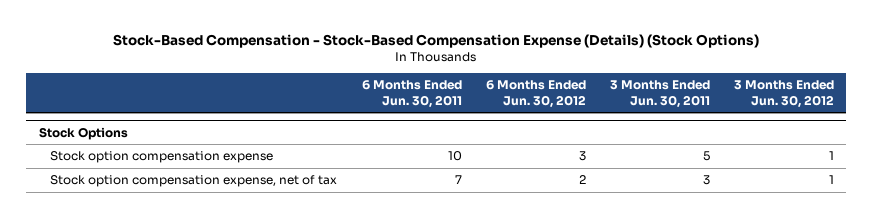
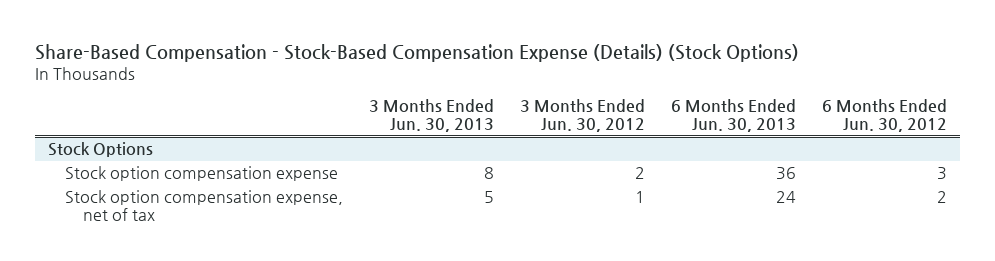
- Stock-Based Compensation - Stock-Based Compensation Expense (Details) (Stock Options)
+ Share-Based Compensation - Stock-Based Compensation Expense (Details) (Stock Options)
- | 6 Months Ended Jun. 30, 2011 | 6 Months Ended Jun. 30, 2012 | 3 Months Ended Jun. 30, 2011 | 3 Months Ended Jun. 30, 2012
+ | 3 Months Ended Jun. 30, 2013 | 3 Months Ended Jun. 30, 2012 | 6 Months Ended Jun. 30, 2013 | 6 Months Ended Jun. 30, 2012
@ Stock Options
- Stock option compensation expense | 10 | 3 | 5 | 1
+ Stock option compensation expense | 8 | 2 | 36 | 3

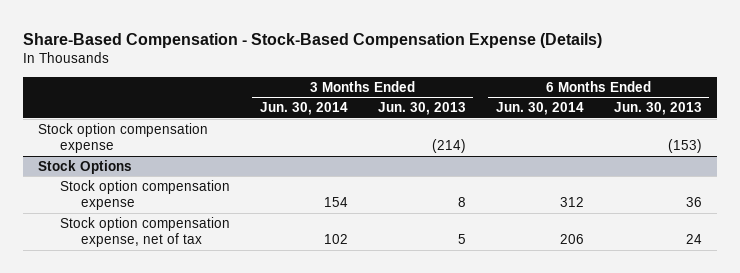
- Share-Based Compensation - Stock-Based Compensation Expense (Details) (Stock Options)
+ Share-Based Compensation - Stock-Based Compensation Expense (Details)
- | 3 Months Ended Jun. 30, 2013 | 3 Months Ended Jun. 30, 2012 | 6 Months Ended Jun. 30, 2013 | 6 Months Ended Jun. 30, 2012
+ | 3 Months Ended Jun. 30, 2014 | 3 Months Ended Jun. 30, 2013 | 6 Months Ended Jun. 30, 2014 | 6 Months Ended Jun. 30, 2013
+ Stock option compensation expense | | (214) | | (153)

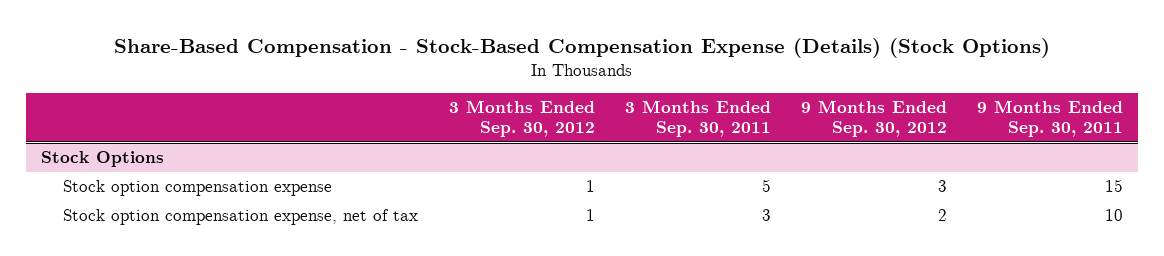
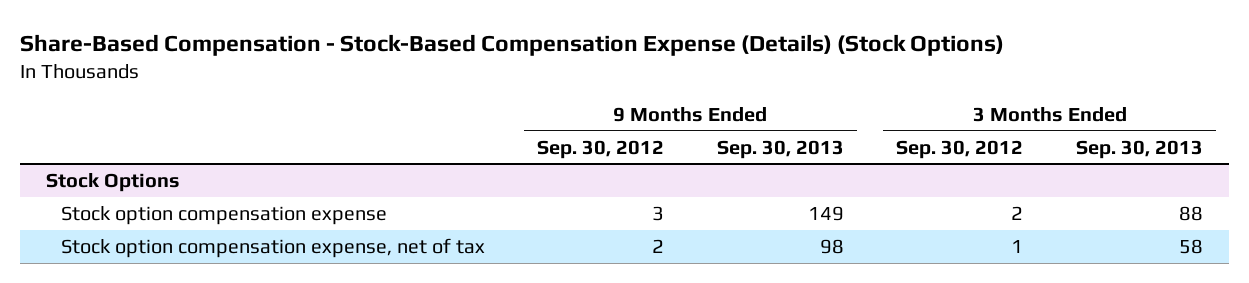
- | 3 Months Ended Sep. 30, 2012 | 3 Months Ended Sep. 30, 2011 | 9 Months Ended Sep. 30, 2012 | 9 Months Ended Sep. 30, 2011
+ | 9 Months Ended Sep. 30, 2012 | 9 Months Ended Sep. 30, 2013 | 3 Months Ended Sep. 30, 2012 | 3 Months Ended Sep. 30, 2013
@ Stock Options
- Stock option compensation expense | 1 | 5 | 3 | 15
+ Stock option compensation expense | 3 | 149 | 2 | 88

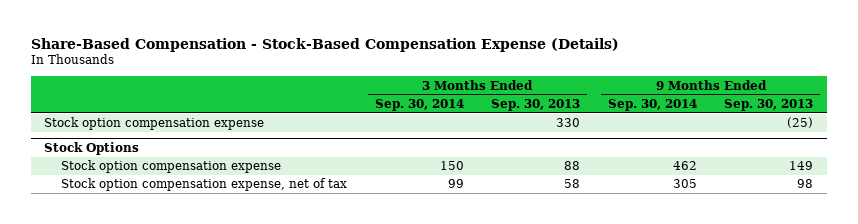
- Share-Based Compensation - Stock-Based Compensation Expense (Details) (Stock Options)
+ Share-Based Compensation - Stock-Based Compensation Expense (Details)
- | 9 Months Ended Sep. 30, 2012 | 9 Months Ended Sep. 30, 2013 | 3 Months Ended Sep. 30, 2012 | 3 Months Ended Sep. 30, 2013
+ | 3 Months Ended Sep. 30, 2014 | 3 Months Ended Sep. 30, 2013 | 9 Months Ended Sep. 30, 2014 | 9 Months Ended Sep. 30, 2013
+ Stock option compensation expense | | 330 | | (25)

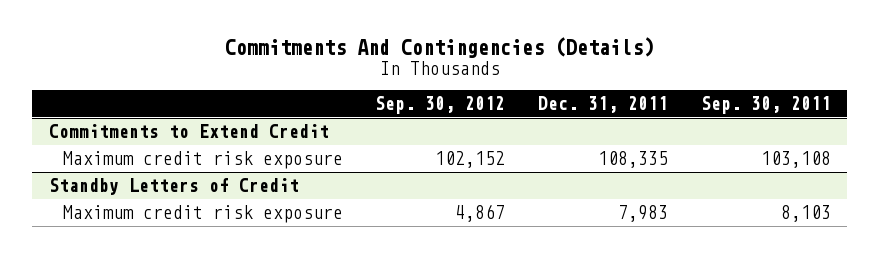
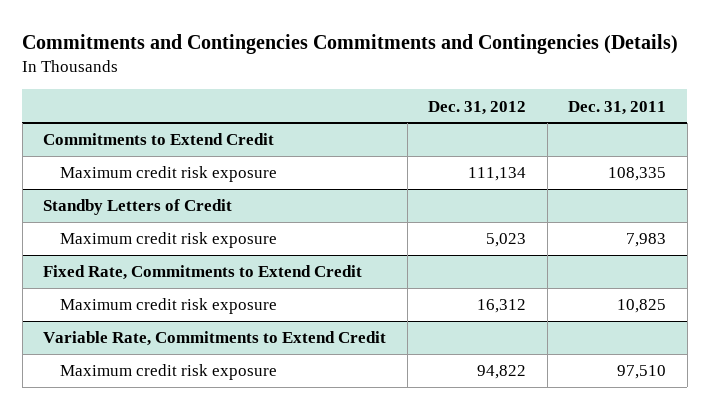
- Commitments And Contingencies (Details)
+ Commitments and Contingencies Commitments and Contingencies (Details)
- | Sep. 30, 2012 | Dec. 31, 2011 | Sep. 30, 2011
+ | Dec. 31, 2012 | Dec. 31, 2011
+ Fixed Rate, Commitments to Extend Credit
+ Maximum credit risk exposure | 16,312 | 10,825
+ Variable Rate, Commitments to Extend Credit
+ Maximum credit risk exposure | 94,822 | 97,510

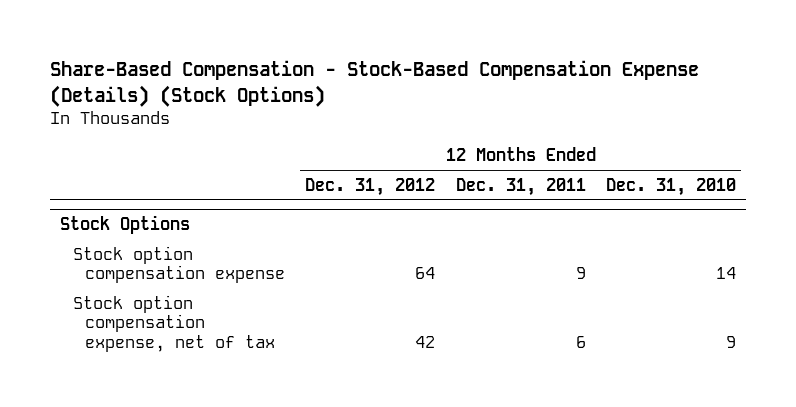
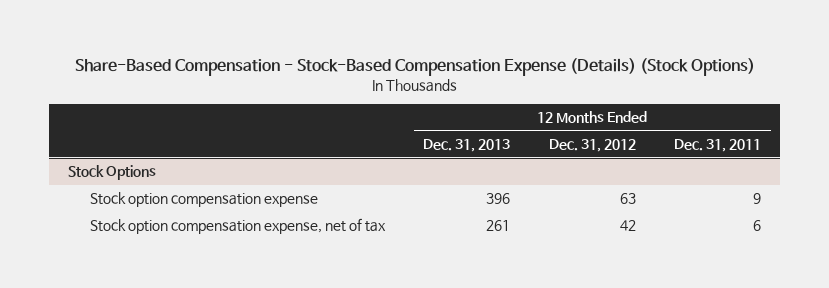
- | 12 Months Ended Dec. 31, 2012 | 12 Months Ended Dec. 31, 2011 | 12 Months Ended Dec. 31, 2010
+ | 12 Months Ended Dec. 31, 2013 | 12 Months Ended Dec. 31, 2012 | 12 Months Ended Dec. 31, 2011
@ Stock Options
- Stock option compensation expense | 64 | 9 | 14
+ Stock option compensation expense | 396 | 63 | 9

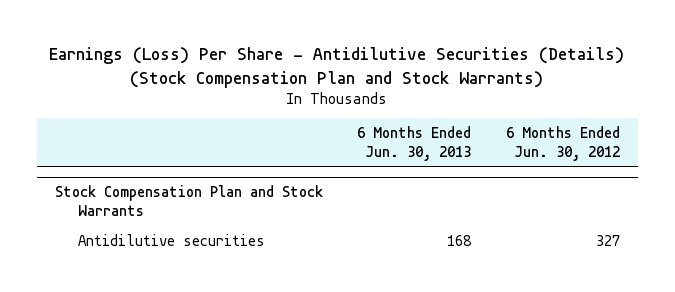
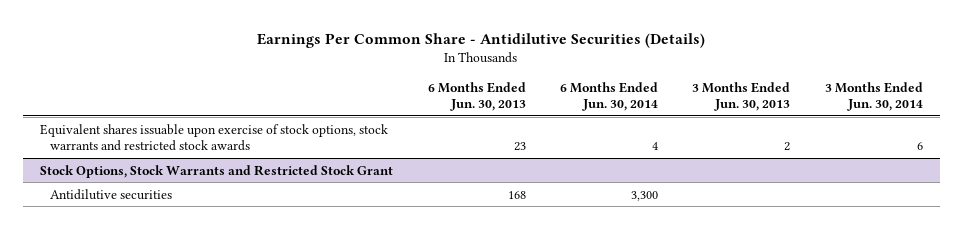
- Earnings (Loss) Per Share - Antidilutive Securities (Details) (Stock Compensation Plan and Stock Warrants)
+ Earnings Per Common Share - Antidilutive Securities (Details)
- | 6 Months Ended Jun. 30, 2013 | 6 Months Ended Jun. 30, 2012
+ | 6 Months Ended Jun. 30, 2013 | 6 Months Ended Jun. 30, 2014 | 3 Months Ended Jun. 30, 2013 | 3 Months Ended Jun. 30, 2014
- Stock Compensation Plan and Stock Warrants
+ Equivalent shares issuable upon exercise of stock options, stock warrants and restricted stock awards | 23 | 4 | 2 | 6
+ Stock Options, Stock Warrants and Restricted Stock Grant

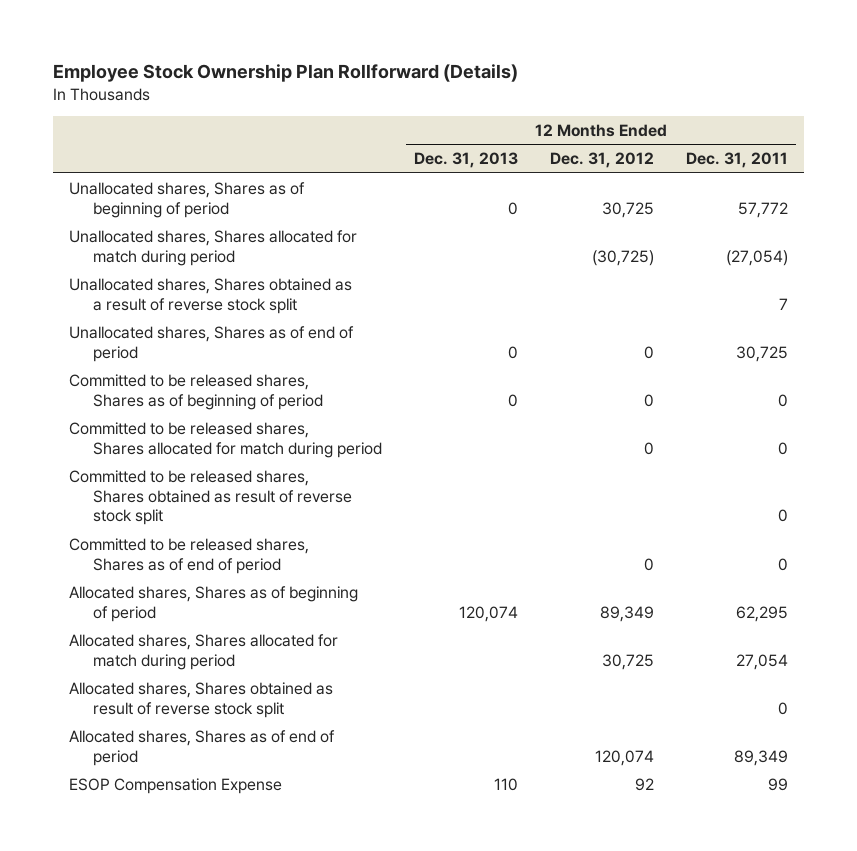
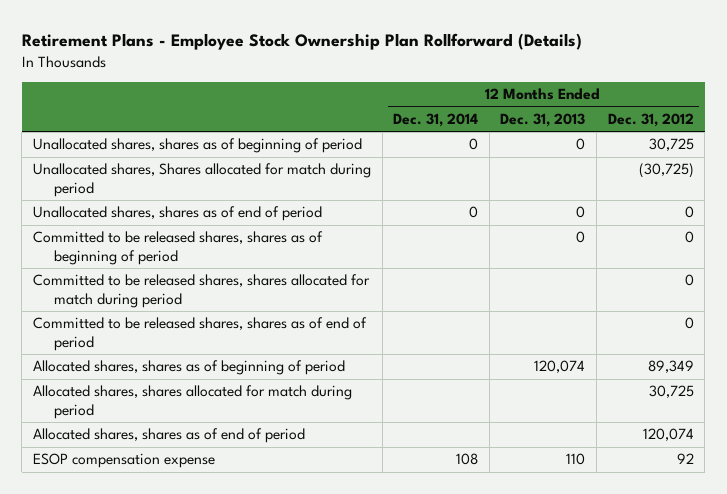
- Employee Stock Ownership Plan Rollforward (Details)
+ Retirement Plans - Employee Stock Ownership Plan Rollforward (Details)
- | 12 Months Ended Dec. 31, 2013 | 12 Months Ended Dec. 31, 2012 | 12 Months Ended Dec. 31, 2011
+ | 12 Months Ended Dec. 31, 2014 | 12 Months Ended Dec. 31, 2013 | 12 Months Ended Dec. 31, 2012
- Unallocated shares, Shares as of beginning of period | 0 | 30,725 | 57,772
+ Unallocated shares, shares as of beginning of period | 0 | 0 | 30,725
- Unallocated shares, Shares obtained as a result of reverse stock split | | | 7
- Unallocated shares, Shares as of end of period | 0 | 0 | 30,725
- Committed to be released shares, Shares as of beginning of period | 0 | 0 | 0
- Committed to be released shares, Shares allocated for match during period | | 0 | 0
- Committed to be released shares, Shares obtained as result of reverse stock split | | | 0
- Committed to be released shares, Shares as of end of period | | 0 | 0
- Allocated shares, Shares as of beginning of period | 120,074 | 89,349 | 62,295
- Allocated shares, Shares allocated for match during period | | 30,725 | 27,054
- Allocated shares, Shares obtained as result of reverse stock split | | | 0
- Allocated shares, Shares as of end of period | | 120,074 | 89,349
- ESOP Compensation Expense | 110 | 92 | 99
+ Unallocated shares, shares as of end of period | 0 | 0 | 0
+ Committed to be released shares, shares as of beginning of period | | 0 | 0
+ Committed to be released shares, shares allocated for match during period | | | 0
+ Committed to be released shares, shares as of end of period | | | 0
+ Allocated shares, shares as of beginning of period | | 120,074 | 89,349
+ Allocated shares, shares allocated for match during period | | | 30,725
+ Allocated shares, shares as of end of period | | | 120,074
+ ESOP compensation expense | 108 | 110 | 92

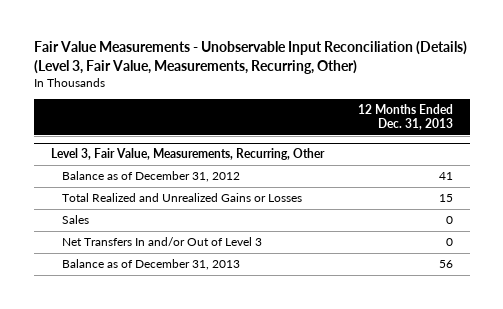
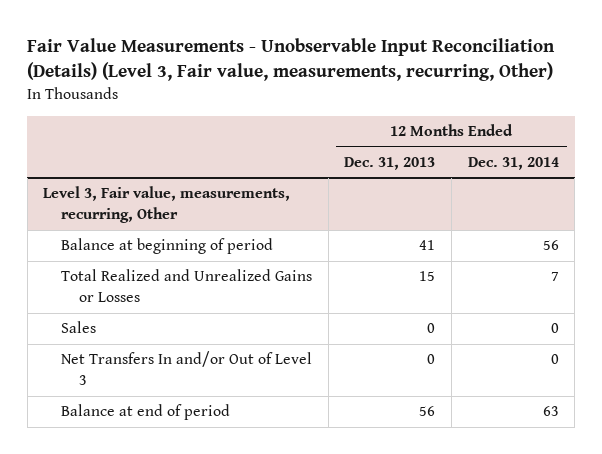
- Fair Value Measurements - Unobservable Input Reconciliation (Details) (Level 3, Fair Value, Measurements, Recurring, Other)
+ Fair Value Measurements - Unobservable Input Reconciliation (Details) (Level 3, Fair value, measurements, recurring, Other)
- | 12 Months Ended Dec. 31, 2013
+ | 12 Months Ended Dec. 31, 2013 | 12 Months Ended Dec. 31, 2014
- Level 3, Fair Value, Measurements, Recurring, Other
- Balance as of December 31, 2012 | 41
+ Level 3, Fair value, measurements, recurring, Other
+ Balance at beginning of period | 41 | 56
- Balance as of December 31, 2013 | 56
+ Balance at end of period | 56 | 63

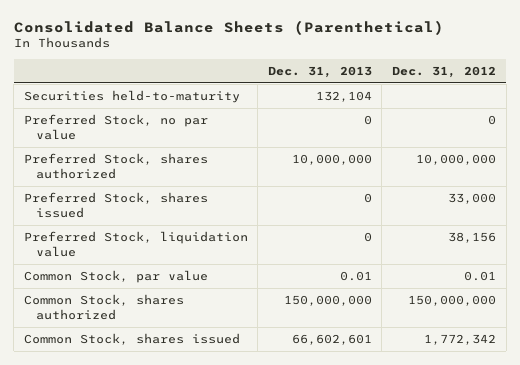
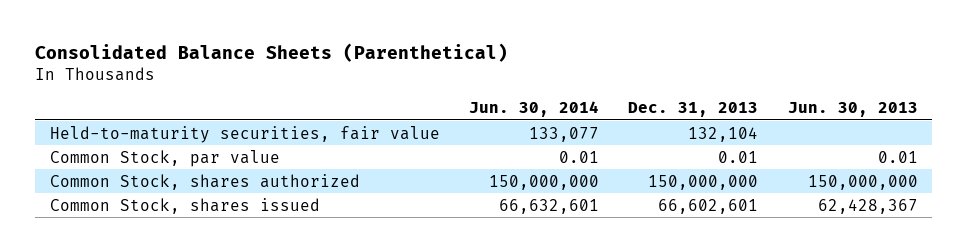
- | Dec. 31, 2013 | Dec. 31, 2012
+ | Jun. 30, 2014 | Dec. 31, 2013 | Jun. 30, 2013
- Securities held-to-maturity | 132,104 |
- Preferred Stock, no par value | 0 | 0
- Preferred Stock, shares authorized | 10,000,000 | 10,000,000
- Preferred Stock, shares issued | 0 | 33,000
- Preferred Stock, liquidation value | 0 | 38,156
+ Held-to-maturity securities, fair value | 133,077 | 132,104 |

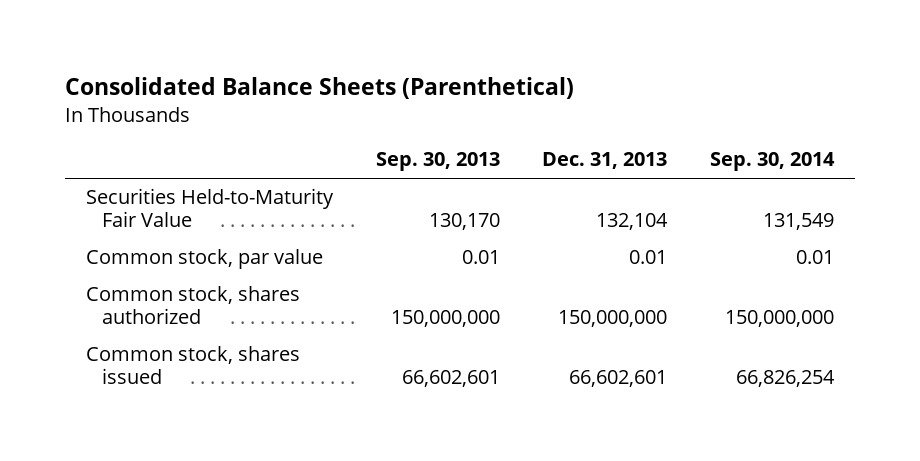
- | Jun. 30, 2014 | Dec. 31, 2013 | Jun. 30, 2013
+ | Sep. 30, 2013 | Dec. 31, 2013 | Sep. 30, 2014
- Held-to-maturity securities, fair value | 133,077 | 132,104 |
- Common Stock, par value | 0.01 | 0.01 | 0.01
- Common Stock, shares authorized | 150,000,000 | 150,000,000 | 150,000,000
- Common Stock, shares issued | 66,632,601 | 66,602,601 | 62,428,367
+ Securities Held-to-Maturity Fair Value | 130,170 | 132,104 | 131,549
+ Common stock, par value | 0.01 | 0.01 | 0.01
+ Common stock, shares authorized | 150,000,000 | 150,000,000 | 150,000,000
+ Common stock, shares issued | 66,602,601 | 66,602,601 | 66,826,254

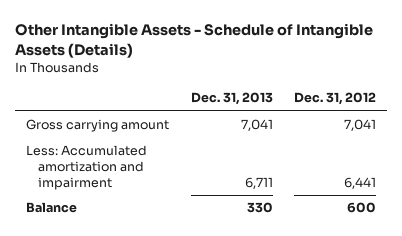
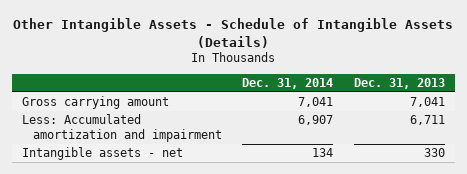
- | Dec. 31, 2013 | Dec. 31, 2012
+ | Dec. 31, 2014 | Dec. 31, 2013
- Balance | 330 | 600
+ Intangible assets - net | 134 | 330

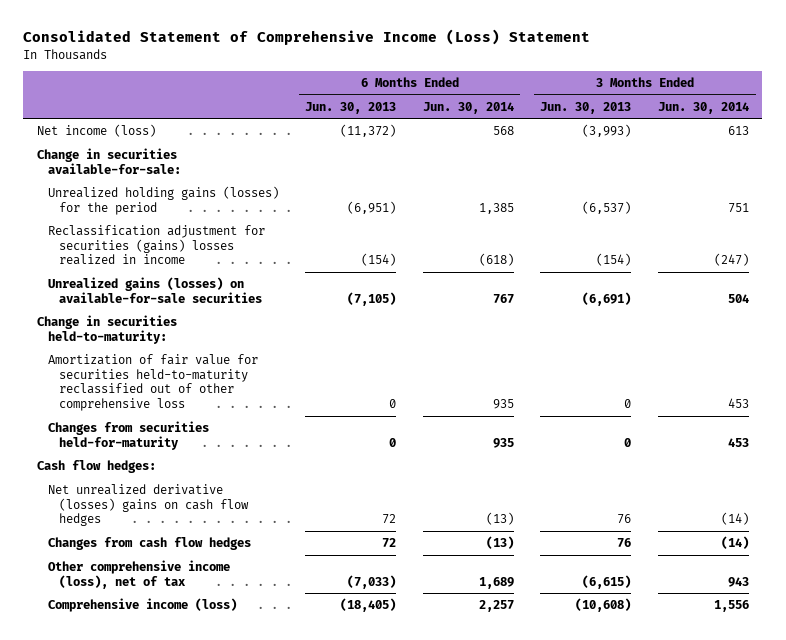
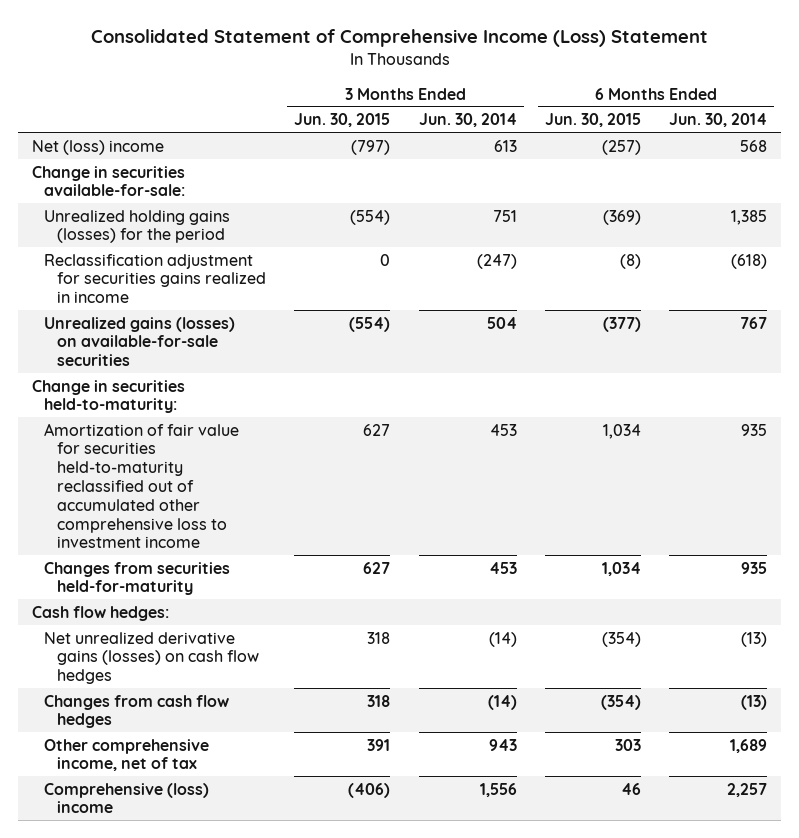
- | 6 Months Ended Jun. 30, 2013 | 6 Months Ended Jun. 30, 2014 | 3 Months Ended Jun. 30, 2013 | 3 Months Ended Jun. 30, 2014
+ | 3 Months Ended Jun. 30, 2015 | 3 Months Ended Jun. 30, 2014 | 6 Months Ended Jun. 30, 2015 | 6 Months Ended Jun. 30, 2014
- Net income (loss) | (11,372) | 568 | (3,993) | 613
+ Net (loss) income | (797) | 613 | (257) | 568
- Reclassification adjustment for securities (gains) losses realized in income | (154) | (618) | (154) | (247)
+ Reclassification adjustment for securities gains realized in income | 0 | (247) | (8) | (618)
- Amortization of fair value for securities held-to-maturity reclassified out of other comprehensive loss | 0 | 935 | 0 | 453
+ Amortization of fair value for securities held-to-maturity reclassified out of accumulated other comprehensive loss to investment income | 627 | 453 | 1,034 | 935
- Net unrealized derivative (losses) gains on cash flow hedges | 72 | (13) | 76 | (14)
+ Net unrealized derivative gains (losses) on cash flow hedges | 318 | (14) | (354) | (13)
- Other comprehensive income (loss), net of tax | (7,033) | 1,689 | (6,615) | 943
- Comprehensive income (loss) | (18,405) | 2,257 | (10,608) | 1,556
+ Other comprehensive income, net of tax | 391 | 943 | 303 | 1,689
+ Comprehensive (loss) income | (406) | 1,556 | 46 | 2,257

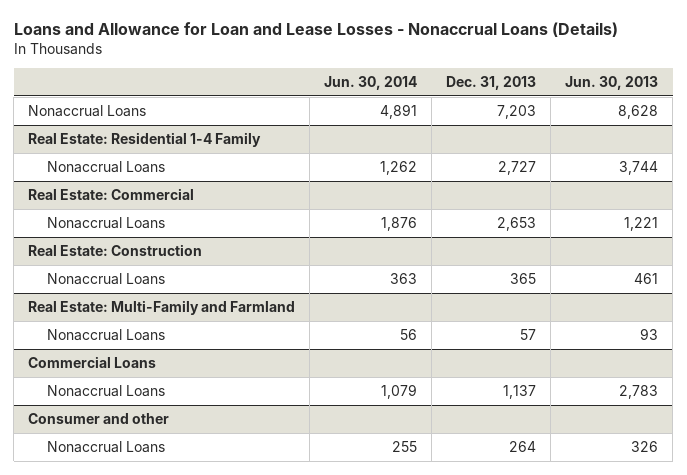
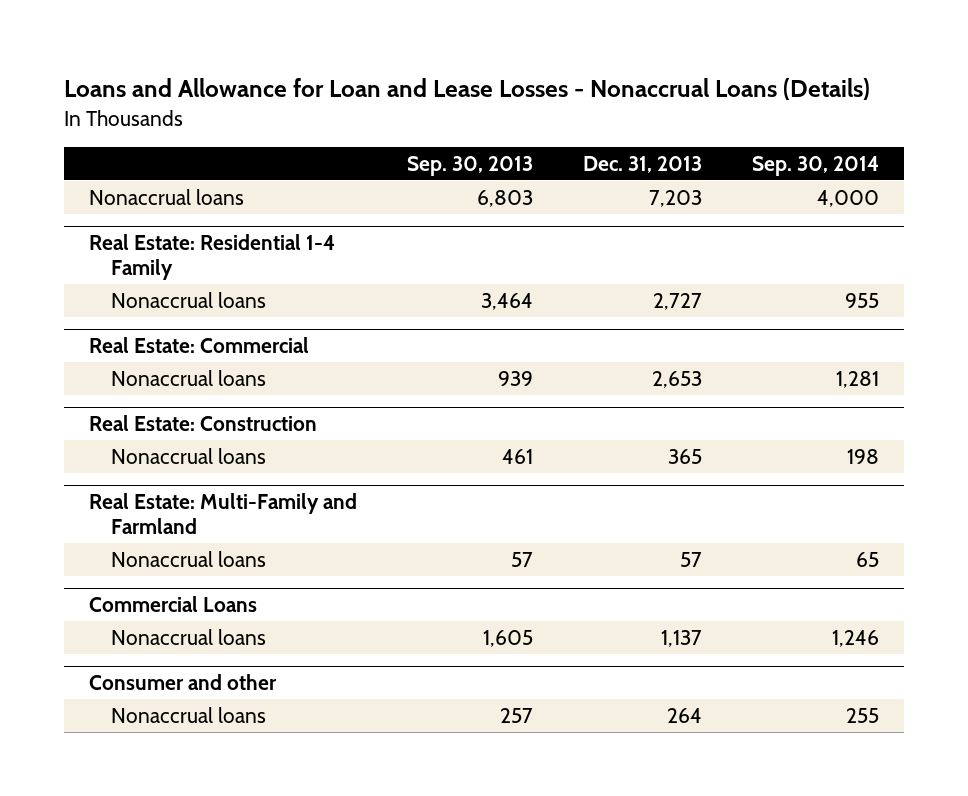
- | Jun. 30, 2014 | Dec. 31, 2013 | Jun. 30, 2013
+ | Sep. 30, 2013 | Dec. 31, 2013 | Sep. 30, 2014
- Nonaccrual Loans | 4,891 | 7,203 | 8,628
+ Nonaccrual loans | 6,803 | 7,203 | 4,000
@ Real Estate: Residential 1-4 Family
- Nonaccrual Loans | 1,262 | 2,727 | 3,744
+ Nonaccrual loans | 3,464 | 2,727 | 955
@ Real Estate: Commercial
- Nonaccrual Loans | 1,876 | 2,653 | 1,221
+ Nonaccrual loans | 939 | 2,653 | 1,281
@ Real Estate: Construction
- Nonaccrual Loans | 363 | 365 | 461
+ Nonaccrual loans | 461 | 365 | 198
@ Real Estate: Multi-Family and Farmland
- Nonaccrual Loans | 56 | 57 | 93
+ Nonaccrual loans | 57 | 57 | 65
@ Commercial Loans
- Nonaccrual Loans | 1,079 | 1,137 | 2,783
+ Nonaccrual loans | 1,605 | 1,137 | 1,246
@ Consumer and other
- Nonaccrual Loans | 255 | 264 | 326
+ Nonaccrual loans | 257 | 264 | 255

